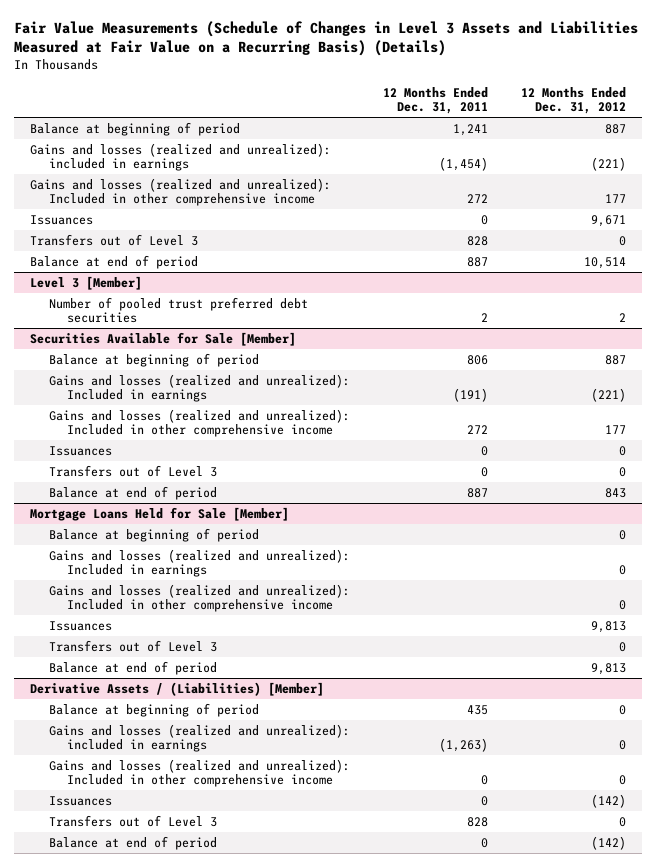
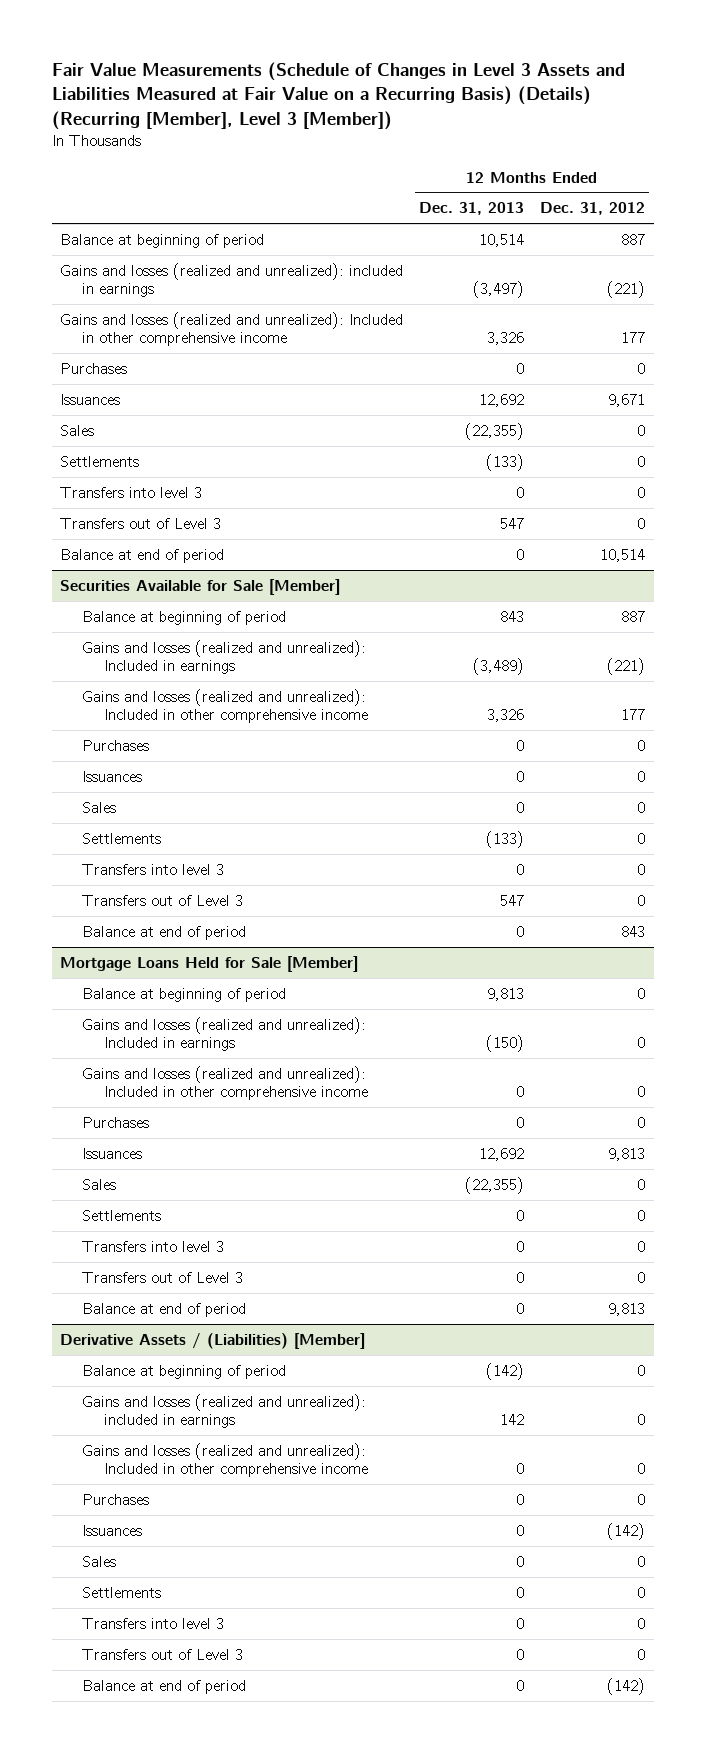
- Fair Value Measurements (Schedule of Changes in Level 3 Assets and Liabilities Measured at Fair Value on a Recurring Basis) (Details)
+ Fair Value Measurements (Schedule of Changes in Level 3 Assets and Liabilities Measured at Fair Value on a Recurring Basis) (Details) (Recurring [Member], Level 3 [Member])
- | 12 Months Ended Dec. 31, 2011 | 12 Months Ended Dec. 31, 2012
+ | 12 Months Ended Dec. 31, 2013 | 12 Months Ended Dec. 31, 2012
+ Purchases | 0 | 0
+ Sales | (22,355) | 0
+ Settlements | (133) | 0
+ Transfers into level 3 | 0 | 0
- Level 3 [Member]
- Number of pooled trust preferred debt securities | 2 | 2
@ Securities Available for Sale [Member]
+ Purchases | 0 | 0
+ Sales | 0 | 0
+ Settlements | (133) | 0
+ Transfers into level 3 | 0 | 0
@ Mortgage Loans Held for Sale [Member]
+ Purchases | 0 | 0
+ Sales | (22,355) | 0
+ Settlements | 0 | 0
+ Transfers into level 3 | 0 | 0
@ Derivative Assets / (Liabilities) [Member]
+ Purchases | 0 | 0
+ Sales | 0 | 0
+ Settlements | 0 | 0
+ Transfers into level 3 | 0 | 0

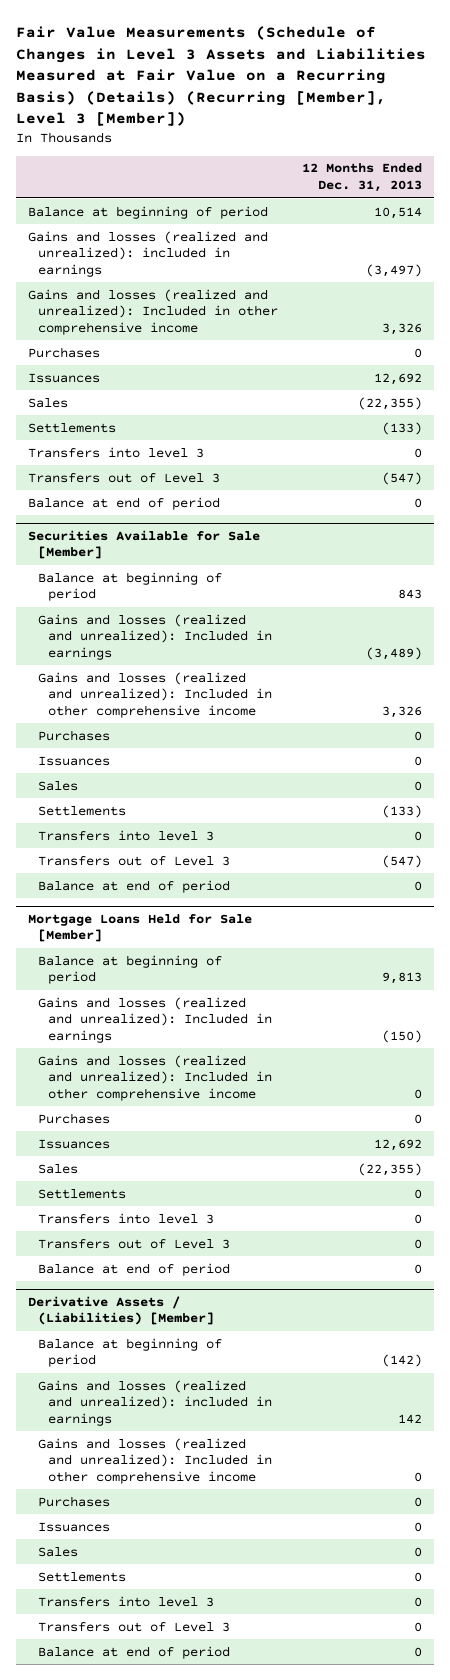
- | 12 Months Ended Dec. 31, 2013 | 12 Months Ended Dec. 31, 2012
+ | 12 Months Ended Dec. 31, 2013
- Transfers out of Level 3 | 547 | 0
+ Transfers out of Level 3 | (547)
@ Securities Available for Sale [Member]
- Transfers out of Level 3 | 547 | 0
+ Transfers out of Level 3 | (547)

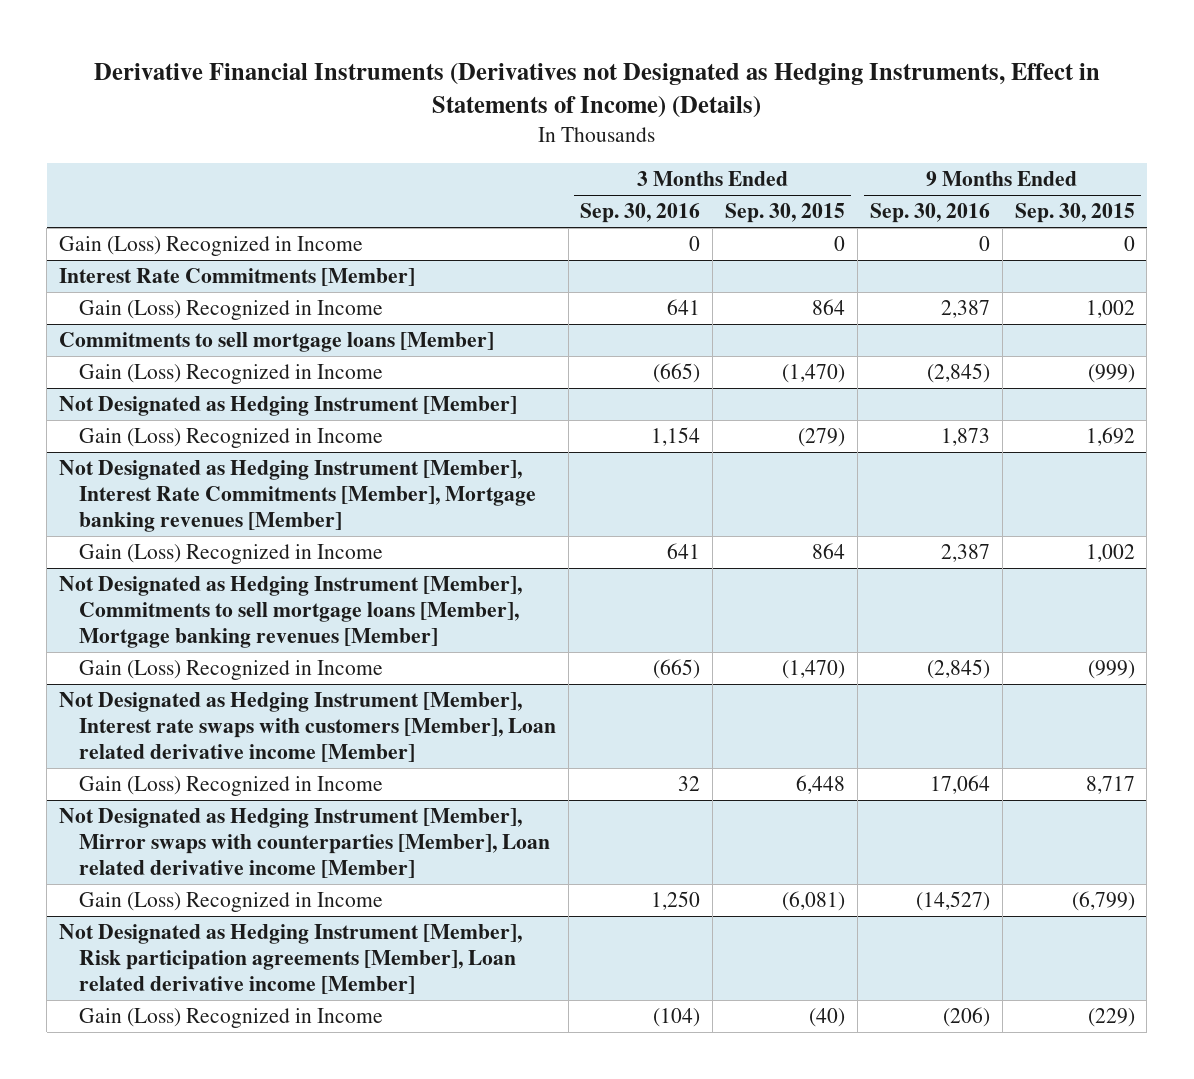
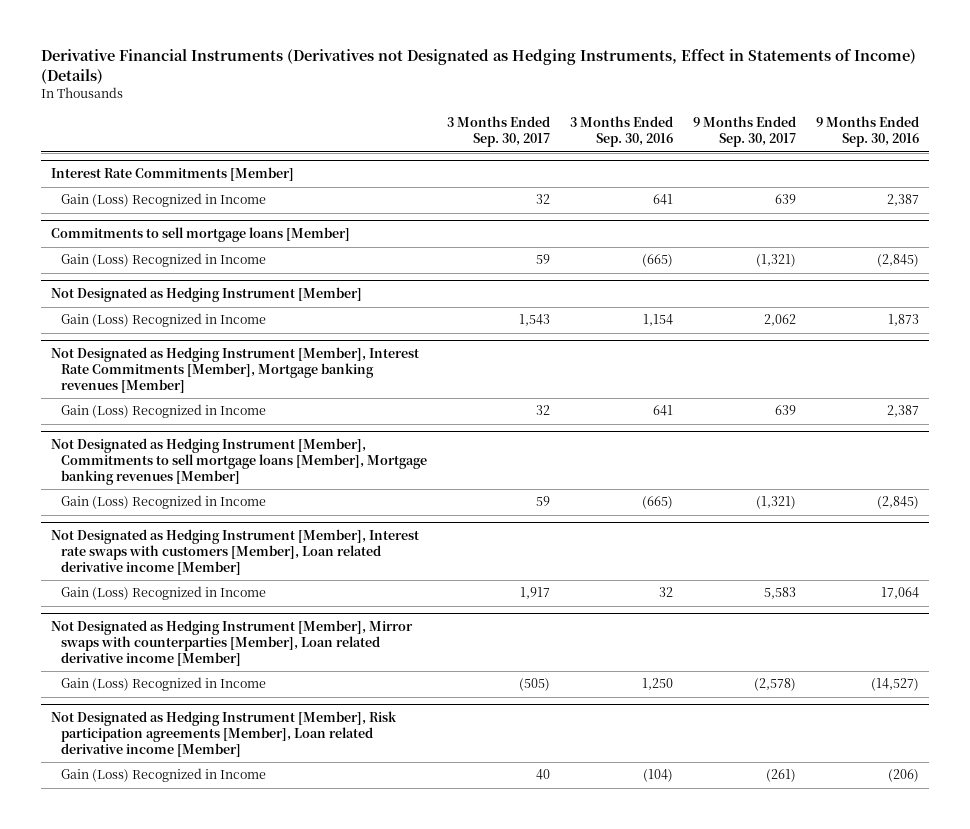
- | 3 Months Ended Sep. 30, 2016 | 3 Months Ended Sep. 30, 2015 | 9 Months Ended Sep. 30, 2016 | 9 Months Ended Sep. 30, 2015
+ | 3 Months Ended Sep. 30, 2017 | 3 Months Ended Sep. 30, 2016 | 9 Months Ended Sep. 30, 2017 | 9 Months Ended Sep. 30, 2016
- Gain (Loss) Recognized in Income | 0 | 0 | 0 | 0

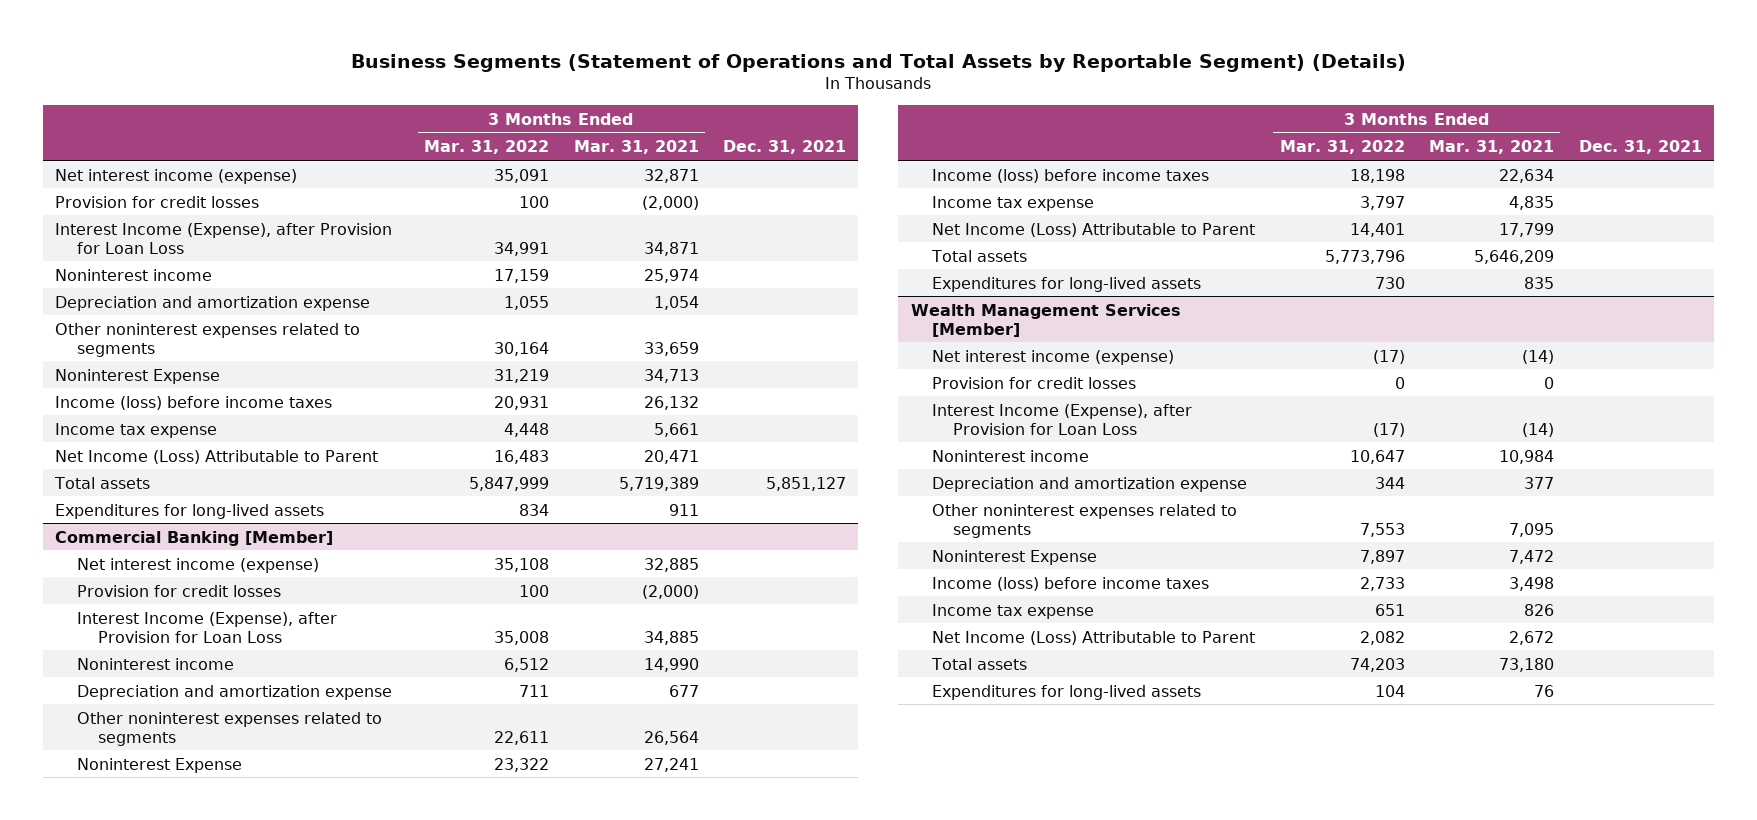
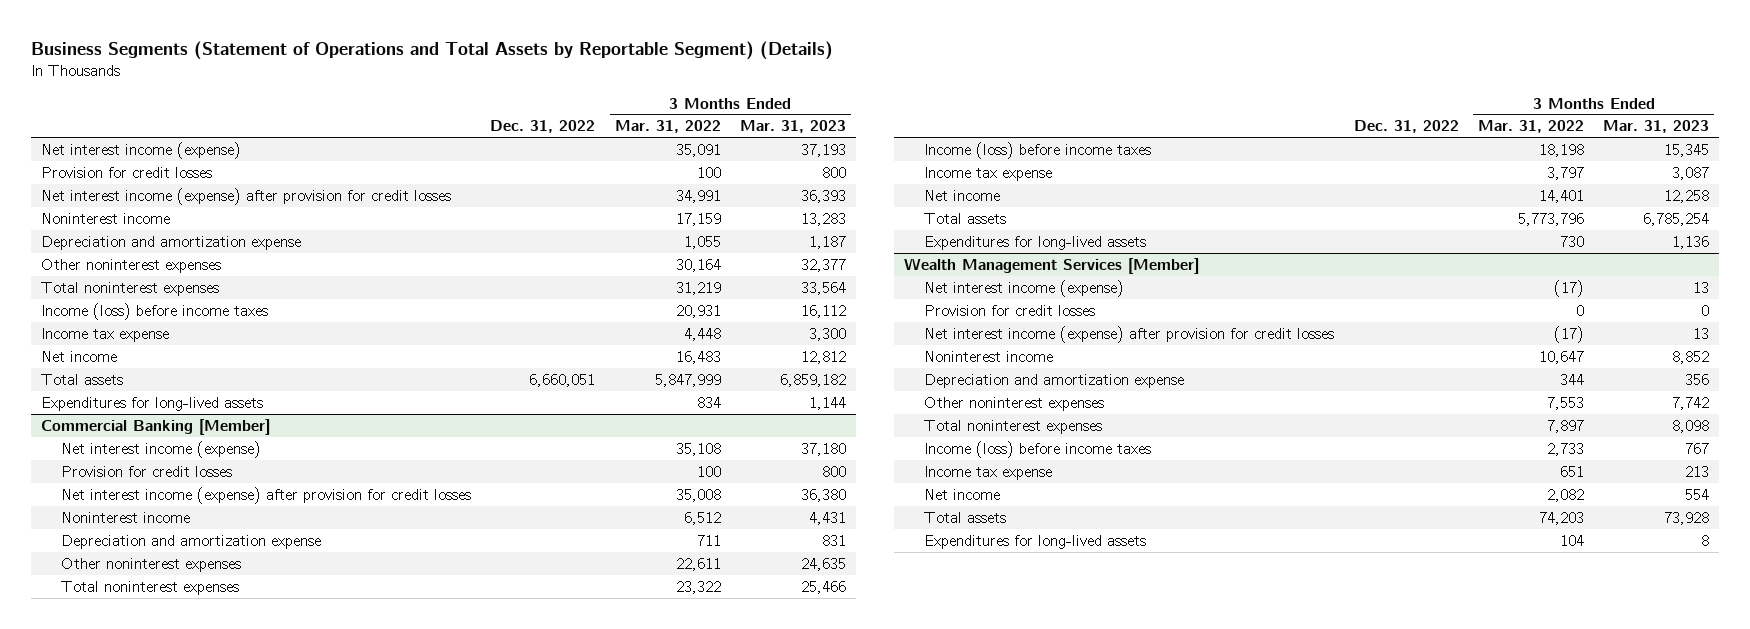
- | 3 Months Ended Mar. 31, 2022 | 3 Months Ended Mar. 31, 2021 | Dec. 31, 2021
+ | Dec. 31, 2022 | 3 Months Ended Mar. 31, 2022 | 3 Months Ended Mar. 31, 2023
- Interest Income (Expense), after Provision for Loan Loss | 34,991 | 34,871 |
+ Net interest income (expense) after provision for credit losses | | 34,991 | 36,393
- Other noninterest expenses related to segments | 30,164 | 33,659 |
- Noninterest Expense | 31,219 | 34,713 |
+ Other noninterest expenses | | 30,164 | 32,377
+ Total noninterest expenses | | 31,219 | 33,564
- Net Income (Loss) Attributable to Parent | 16,483 | 20,471 |
+ Net income | | 16,483 | 12,812
@ Commercial Banking [Member]
- Interest Income (Expense), after Provision for Loan Loss | 35,008 | 34,885 |
+ Net interest income (expense) after provision for credit losses | | 35,008 | 36,380
- Other noninterest expenses related to segments | 22,611 | 26,564 |
- Noninterest Expense | 23,322 | 27,241 |
+ Other noninterest expenses | | 22,611 | 24,635
+ Total noninterest expenses | | 23,322 | 25,466
- Net Income (Loss) Attributable to Parent | 14,401 | 17,799 |
+ Net income | | 14,401 | 12,258
@ Wealth Management Services [Member]
- Interest Income (Expense), after Provision for Loan Loss | (17) | (14) |
+ Net interest income (expense) after provision for credit losses | | (17) | 13
- Other noninterest expenses related to segments | 7,553 | 7,095 |
- Noninterest Expense | 7,897 | 7,472 |
+ Other noninterest expenses | | 7,553 | 7,742
+ Total noninterest expenses | | 7,897 | 8,098
- Net Income (Loss) Attributable to Parent | 2,082 | 2,672 |
+ Net income | | 2,082 | 554

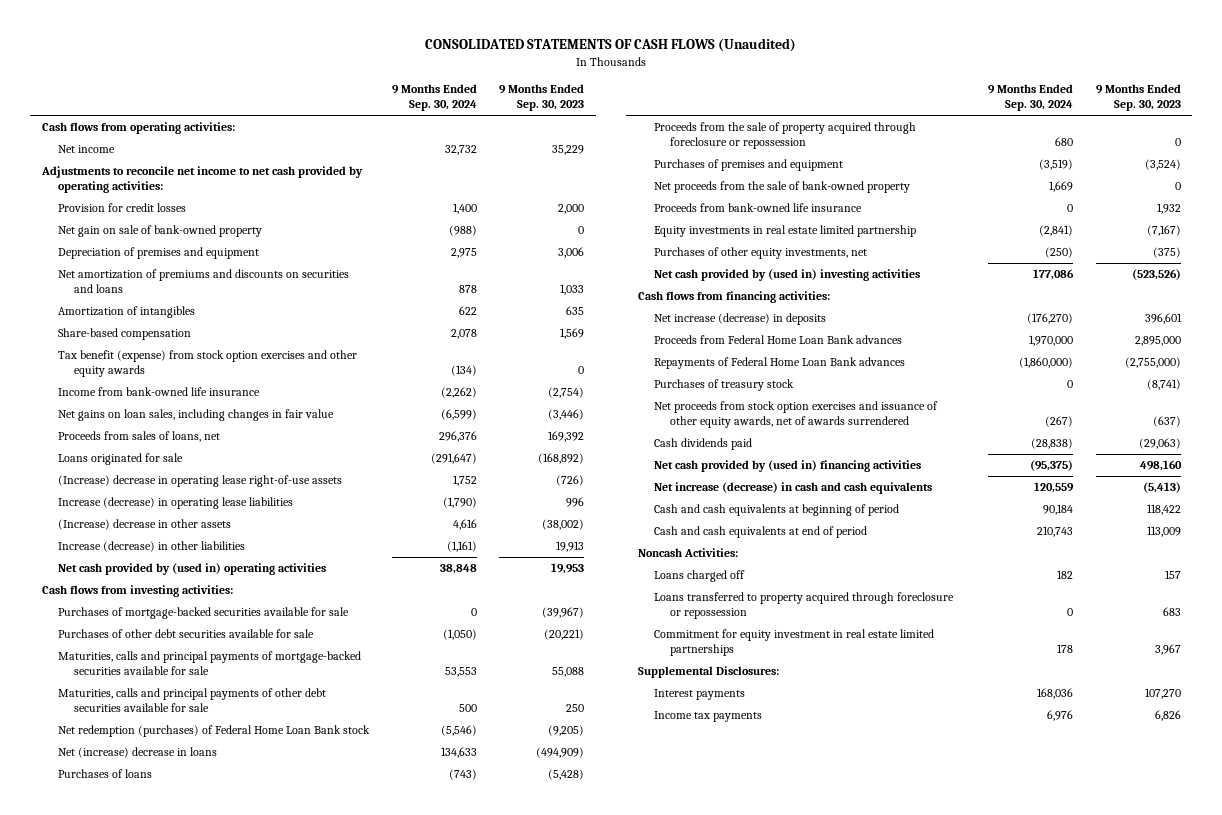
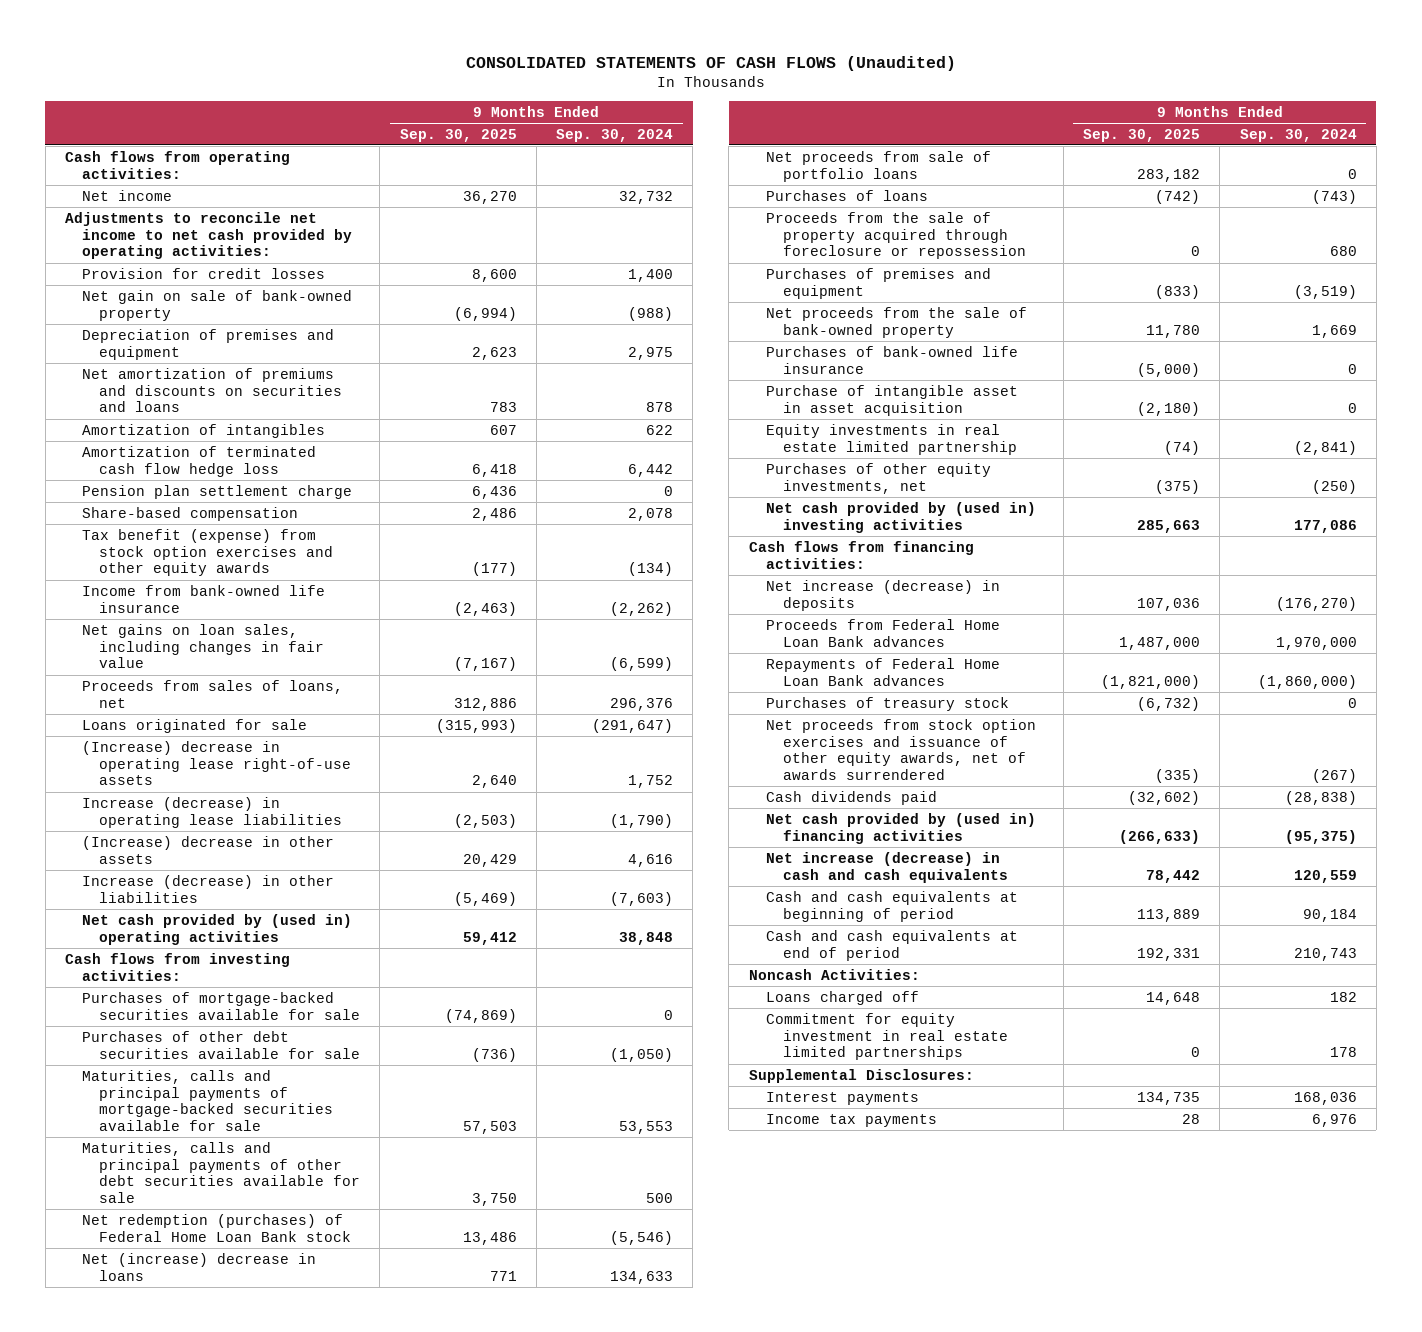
- | 9 Months Ended Sep. 30, 2024 | 9 Months Ended Sep. 30, 2023
+ | 9 Months Ended Sep. 30, 2025 | 9 Months Ended Sep. 30, 2024
+ Amortization of terminated cash flow hedge loss | 6,418 | 6,442
+ Pension plan settlement charge | 6,436 | 0
- Increase (decrease) in other liabilities | (1,161) | 19,913
+ Increase (decrease) in other liabilities | (5,469) | (7,603)
+ Net proceeds from sale of portfolio loans | 283,182 | 0
- Proceeds from bank-owned life insurance | 0 | 1,932
+ Purchases of bank-owned life insurance | (5,000) | 0
+ Purchase of intangible asset in asset acquisition | (2,180) | 0
- Loans transferred to property acquired through foreclosure or repossession | 0 | 683

